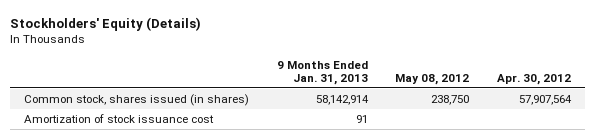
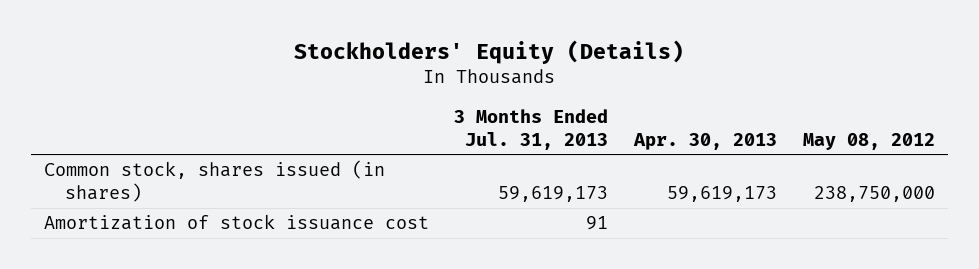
- | 9 Months Ended Jan. 31, 2013 | May 08, 2012 | Apr. 30, 2012
+ | 3 Months Ended Jul. 31, 2013 | Apr. 30, 2013 | May 08, 2012
- Common stock, shares issued (in shares) | 58,142,914 | 238,750 | 57,907,564
+ Common stock, shares issued (in shares) | 59,619,173 | 59,619,173 | 238,750,000

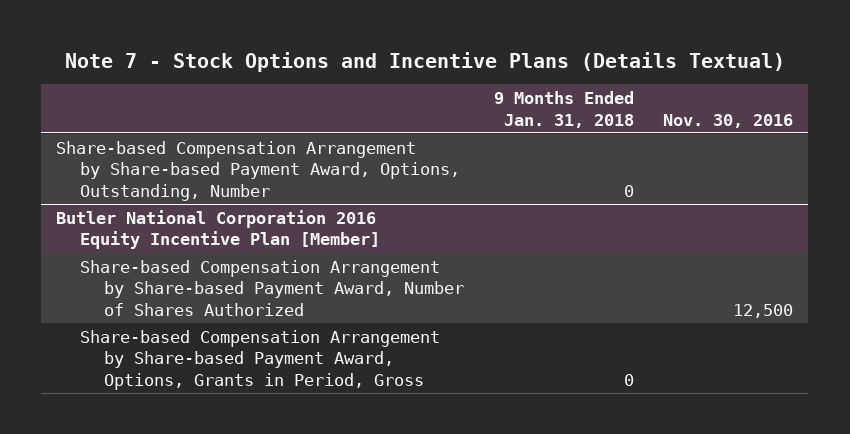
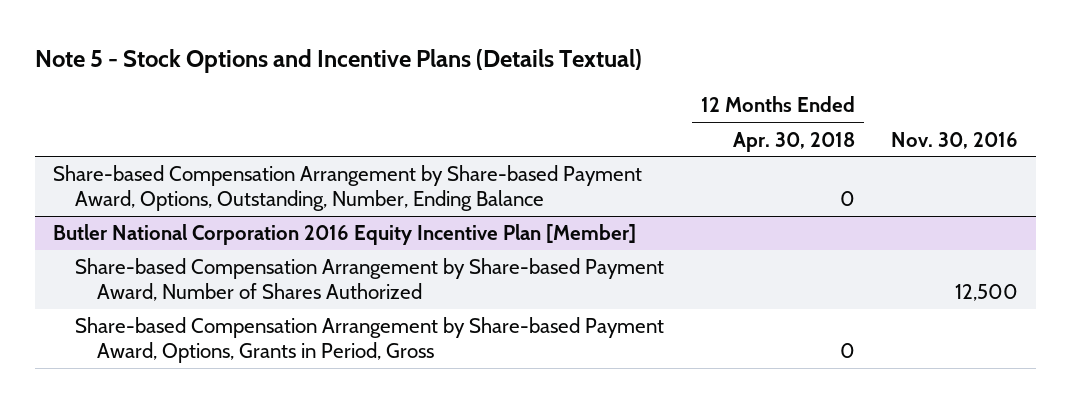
- Note 7 - Stock Options and Incentive Plans (Details Textual)
+ Note 5 - Stock Options and Incentive Plans (Details Textual)
- | 9 Months Ended Jan. 31, 2018 | Nov. 30, 2016
+ | 12 Months Ended Apr. 30, 2018 | Nov. 30, 2016
- Share-based Compensation Arrangement by Share-based Payment Award, Options, Outstanding, Number | 0 |
+ Share-based Compensation Arrangement by Share-based Payment Award, Options, Outstanding, Number, Ending Balance | 0 |

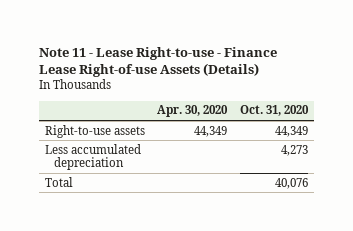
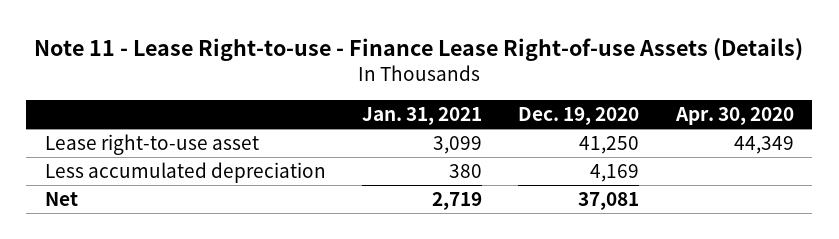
- | Apr. 30, 2020 | Oct. 31, 2020
+ | Jan. 31, 2021 | Dec. 19, 2020 | Apr. 30, 2020
- Right-to-use assets | 44,349 | 44,349
+ Lease right-to-use asset | 3,099 | 41,250 | 44,349
- Total | | 40,076
+ Net | 2,719 | 37,081 |

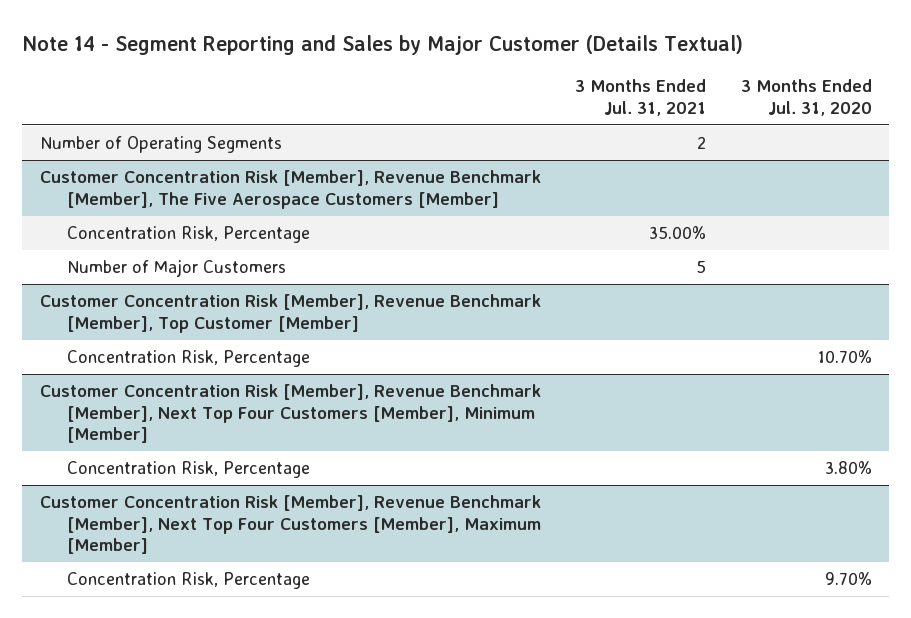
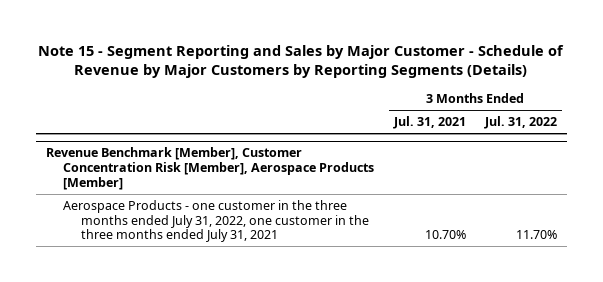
- Note 14 - Segment Reporting and Sales by Major Customer (Details Textual)
+ Note 15 - Segment Reporting and Sales by Major Customer - Schedule of Revenue by Major Customers by Reporting Segments (Details)
- | 3 Months Ended Jul. 31, 2021 | 3 Months Ended Jul. 31, 2020
+ | 3 Months Ended Jul. 31, 2021 | 3 Months Ended Jul. 31, 2022
- Number of Operating Segments | 2 |
- Customer Concentration Risk [Member], Revenue Benchmark [Member], The Five Aerospace Customers [Member]
- Concentration Risk, Percentage | 35.00% |
- Number of Major Customers | 5 |
- Customer Concentration Risk [Member], Revenue Benchmark [Member], Top Customer [Member]
- Concentration Risk, Percentage | | 10.70%
- Customer Concentration Risk [Member], Revenue Benchmark [Member], Next Top Four Customers [Member], Minimum [Member]
- Concentration Risk, Percentage | | 3.80%
- Customer Concentration Risk [Member], Revenue Benchmark [Member], Next Top Four Customers [Member], Maximum [Member]
- Concentration Risk, Percentage | | 9.70%
+ Revenue Benchmark [Member], Customer Concentration Risk [Member], Aerospace Products [Member]
+ Aerospace Products - one customer in the three months ended July 31, 2022, one customer in the three months ended July 31, 2021 | 10.70% | 11.70%

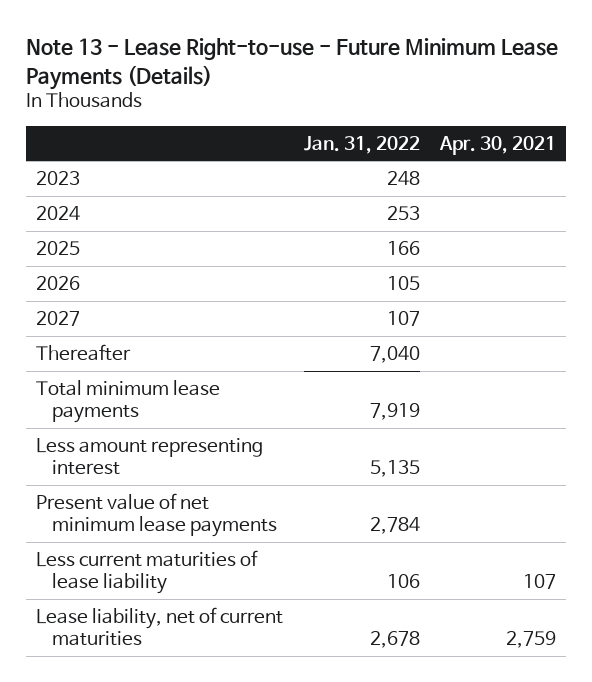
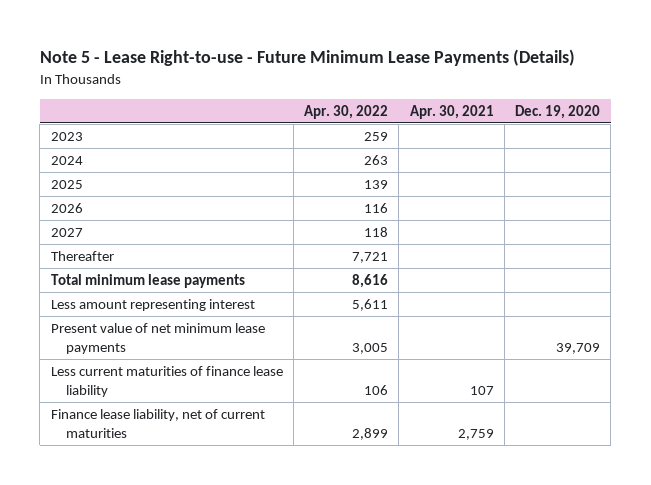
- Note 13 - Lease Right-to-use - Future Minimum Lease Payments (Details)
+ Note 5 - Lease Right-to-use - Future Minimum Lease Payments (Details)
- | Jan. 31, 2022 | Apr. 30, 2021
+ | Apr. 30, 2022 | Apr. 30, 2021 | Dec. 19, 2020
- Less current maturities of lease liability | 106 | 107
- Lease liability, net of current maturities | 2,678 | 2,759
+ Less current maturities of finance lease liability | 106 | 107 |
+ Finance lease liability, net of current maturities | 2,899 | 2,759 |

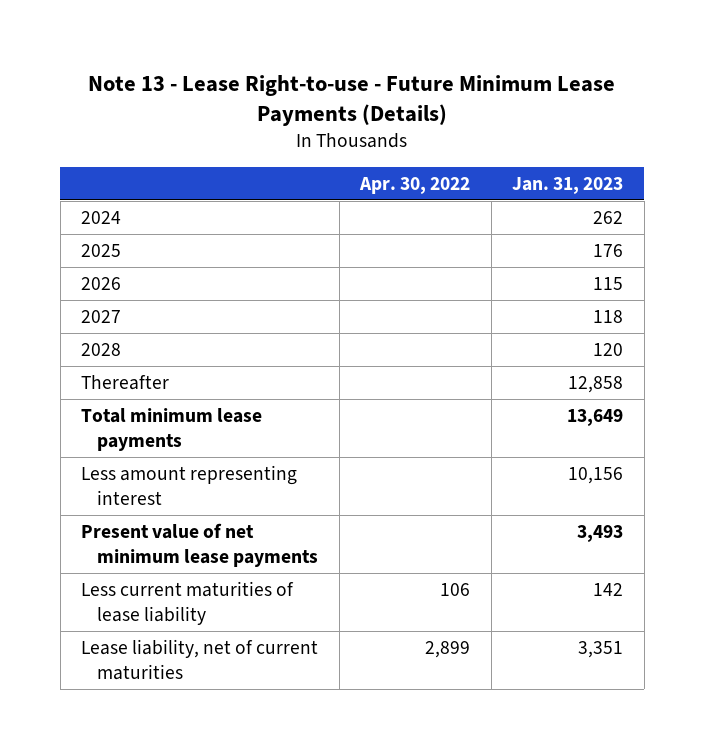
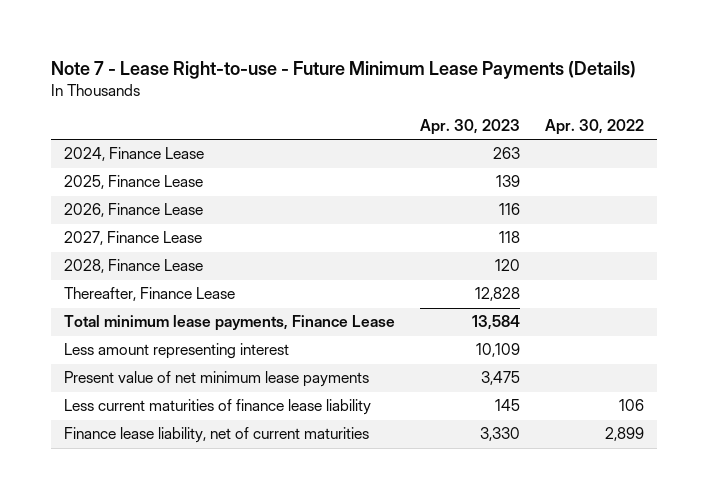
- Note 13 - Lease Right-to-use - Future Minimum Lease Payments (Details)
+ Note 7 - Lease Right-to-use - Future Minimum Lease Payments (Details)
- | Apr. 30, 2022 | Jan. 31, 2023
+ | Apr. 30, 2023 | Apr. 30, 2022
- 2024 | | 262
- 2025 | | 176
- 2026 | | 115
- 2027 | | 118
- 2028 | | 120
- Thereafter | | 12,858
- Total minimum lease payments | | 13,649
+ 2024, Finance Lease | 263 |
+ 2025, Finance Lease | 139 |
+ 2026, Finance Lease | 116 |
+ 2027, Finance Lease | 118 |
+ 2028, Finance Lease | 120 |
+ Thereafter, Finance Lease | 12,828 |
+ Total minimum lease payments, Finance Lease | 13,584 |
- Less current maturities of lease liability | 106 | 142
- Lease liability, net of current maturities | 2,899 | 3,351
+ Less current maturities of finance lease liability | 145 | 106
+ Finance lease liability, net of current maturities | 3,330 | 2,899

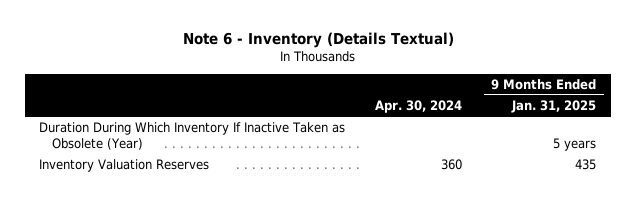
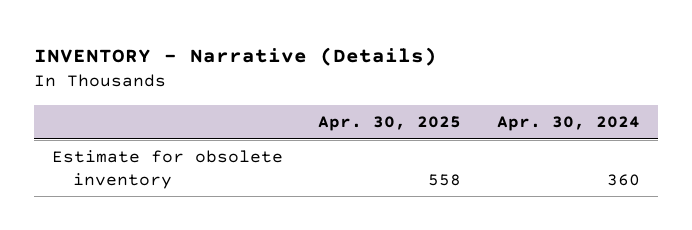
- Note 6 - Inventory (Details Textual)
+ INVENTORY - Narrative (Details)
- | Apr. 30, 2024 | 9 Months Ended Jan. 31, 2025
+ | Apr. 30, 2025 | Apr. 30, 2024
- Duration During Which Inventory If Inactive Taken as Obsolete (Year) | | 5 years
- Inventory Valuation Reserves | 360 | 435
+ Estimate for obsolete inventory | 558 | 360

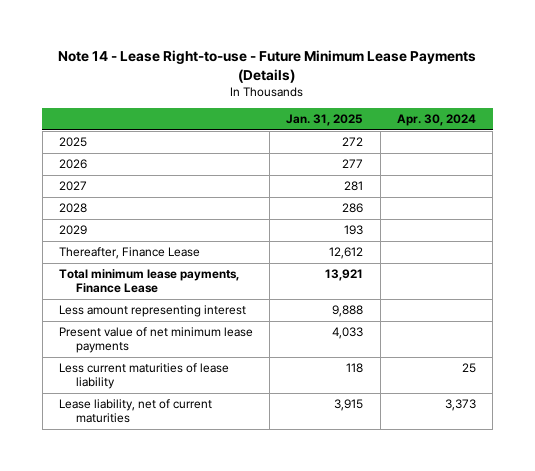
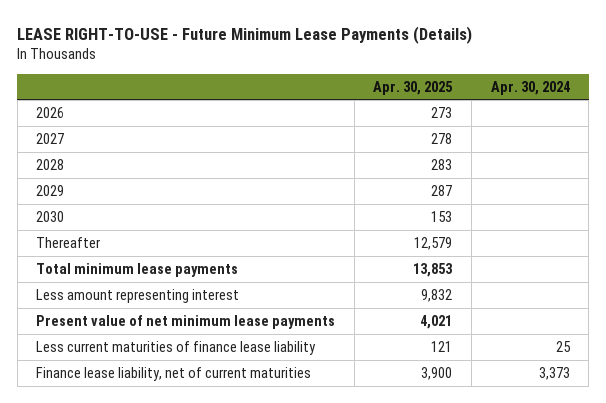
- Note 14 - Lease Right-to-use - Future Minimum Lease Payments (Details)
+ LEASE RIGHT-TO-USE - Future Minimum Lease Payments (Details)
- | Jan. 31, 2025 | Apr. 30, 2024
+ | Apr. 30, 2025 | Apr. 30, 2024
- 2025 | 272 |
- Thereafter, Finance Lease | 12,612 |
- Total minimum lease payments, Finance Lease | 13,921 |
+ 2030 | 153 |
+ Thereafter | 12,579 |
+ Total minimum lease payments | 13,853 |
- Less current maturities of lease liability | 118 | 25
- Lease liability, net of current maturities | 3,915 | 3,373
+ Less current maturities of finance lease liability | 121 | 25
+ Finance lease liability, net of current maturities | 3,900 | 3,373

